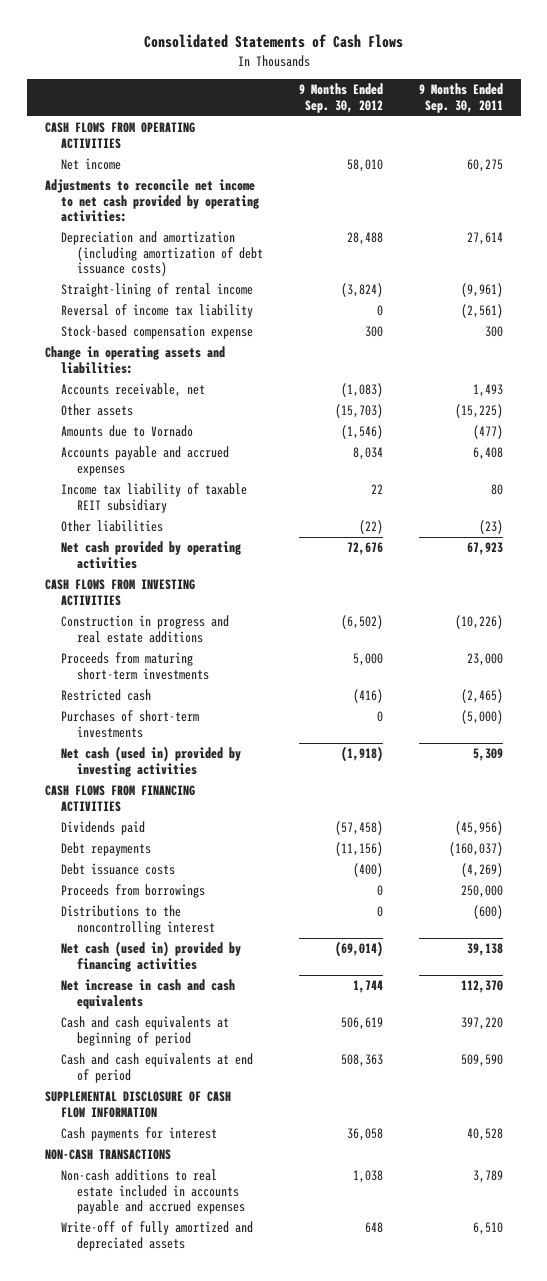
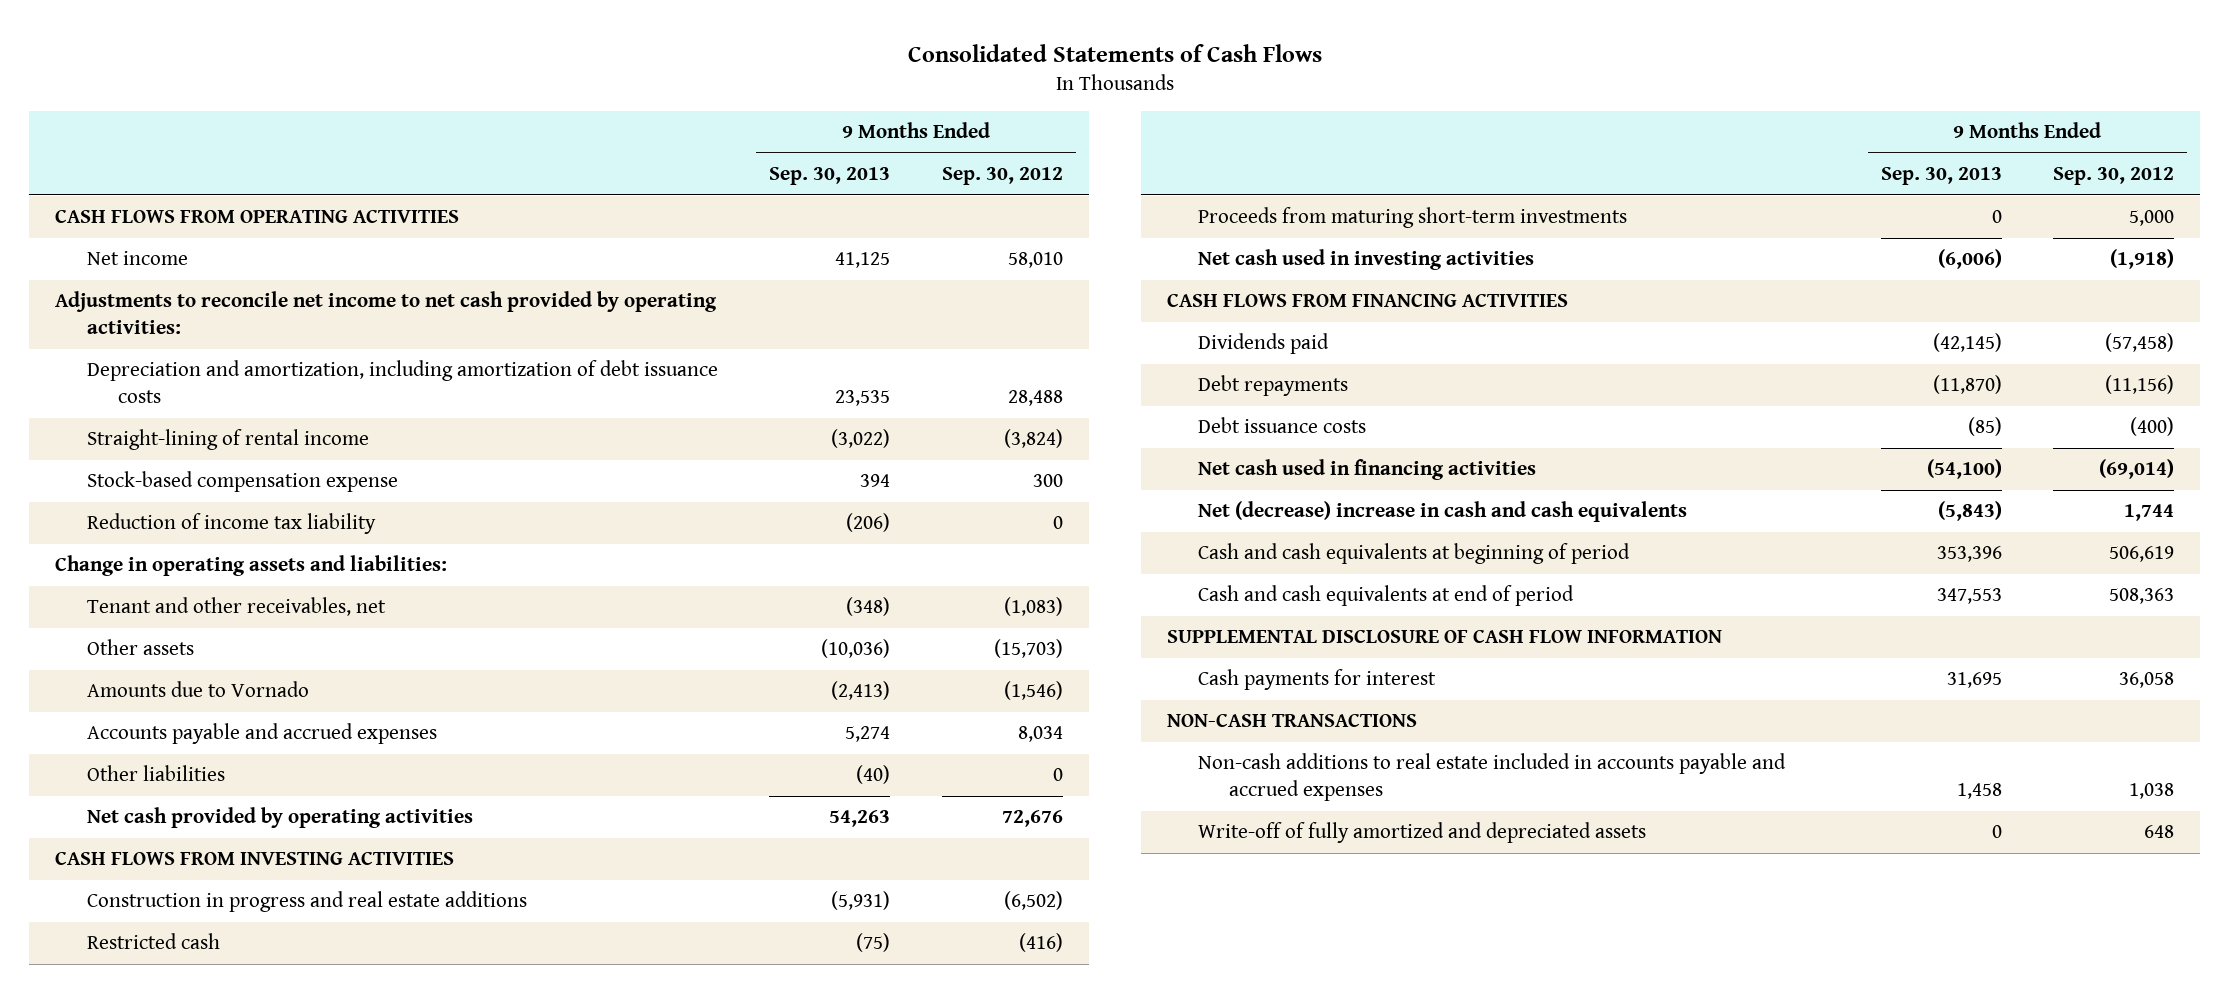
- | 9 Months Ended Sep. 30, 2012 | 9 Months Ended Sep. 30, 2011
+ | 9 Months Ended Sep. 30, 2013 | 9 Months Ended Sep. 30, 2012
- Depreciation and amortization (including amortization of debt issuance costs) | 28,488 | 27,614
+ Depreciation and amortization, including amortization of debt issuance costs | 23,535 | 28,488
- Reversal of income tax liability | 0 | (2,561)
+ Reduction of income tax liability | (206) | 0
- Accounts receivable, net | (1,083) | 1,493
+ Tenant and other receivables, net | (348) | (1,083)
- Income tax liability of taxable REIT subsidiary | 22 | 80
- Other liabilities | (22) | (23)
+ Other liabilities | (40) | 0
- Purchases of short-term investments | 0 | (5,000)
- Net cash (used in) provided by investing activities | (1,918) | 5,309
moved down: Proceeds from maturing short-term investments | 0 | 5,000
+ Net cash used in investing activities | (6,006) | (1,918)
- Proceeds from borrowings | 0 | 250,000
- Distributions to the noncontrolling interest | 0 | (600)
- Net cash (used in) provided by financing activities | (69,014) | 39,138
- Net increase in cash and cash equivalents | 1,744 | 112,370
+ Net cash used in financing activities | (54,100) | (69,014)
+ Net (decrease) increase in cash and cash equivalents | (5,843) | 1,744

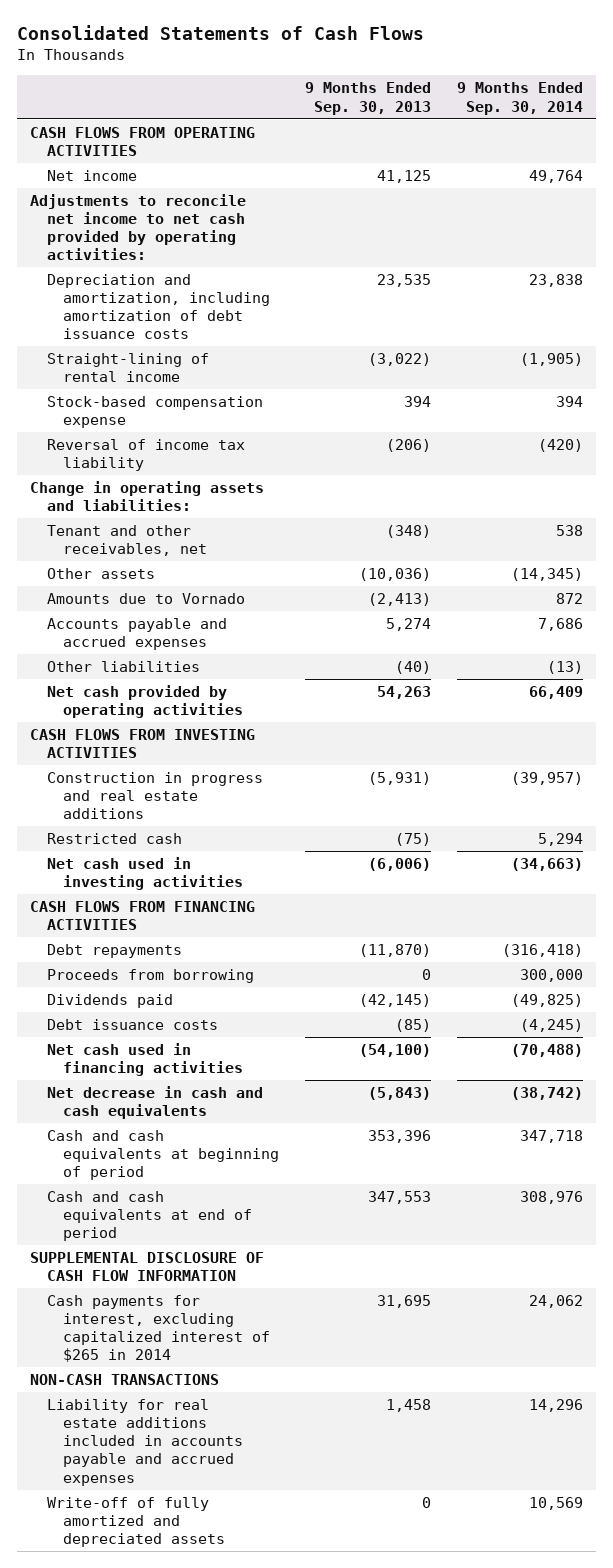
- | 9 Months Ended Sep. 30, 2013 | 9 Months Ended Sep. 30, 2012
+ | 9 Months Ended Sep. 30, 2013 | 9 Months Ended Sep. 30, 2014
- Reduction of income tax liability | (206) | 0
+ Reversal of income tax liability | (206) | (420)
- Proceeds from maturing short-term investments | 0 | 5,000
+ Proceeds from borrowing | 0 | 300,000
moved down: Dividends paid | (42,145) | (49,825)
- Net (decrease) increase in cash and cash equivalents | (5,843) | 1,744
+ Net decrease in cash and cash equivalents | (5,843) | (38,742)
- Cash payments for interest | 31,695 | 36,058
+ Cash payments for interest, excluding capitalized interest of $265 in 2014 | 31,695 | 24,062
- Non-cash additions to real estate included in accounts payable and accrued expenses | 1,458 | 1,038
+ Liability for real estate additions included in accounts payable and accrued expenses | 1,458 | 14,296

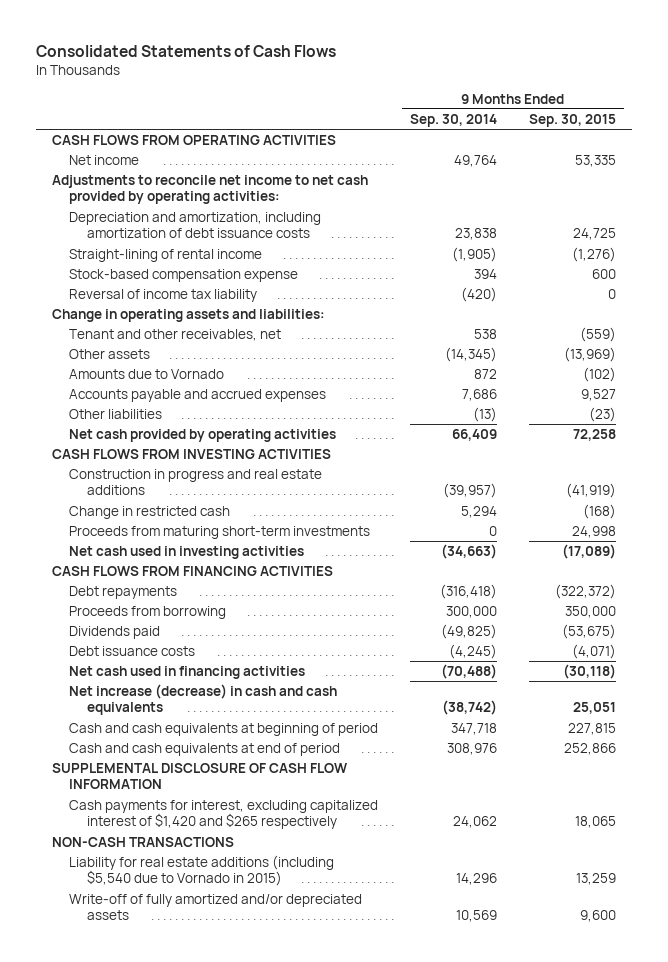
- | 9 Months Ended Sep. 30, 2013 | 9 Months Ended Sep. 30, 2014
+ | 9 Months Ended Sep. 30, 2014 | 9 Months Ended Sep. 30, 2015
- Restricted cash | (75) | 5,294
+ Change in restricted cash | 5,294 | (168)
+ Proceeds from maturing short-term investments | 0 | 24,998
- Net decrease in cash and cash equivalents | (5,843) | (38,742)
+ Net increase (decrease) in cash and cash equivalents | (38,742) | 25,051
- Cash payments for interest, excluding capitalized interest of $265 in 2014 | 31,695 | 24,062
+ Cash payments for interest, excluding capitalized interest of $1,420 and $265 respectively | 24,062 | 18,065
- Liability for real estate additions included in accounts payable and accrued expenses | 1,458 | 14,296
- Write-off of fully amortized and depreciated assets | 0 | 10,569
+ Liability for real estate additions (including $5,540 due to Vornado in 2015) | 14,296 | 13,259
+ Write-off of fully amortized and/or depreciated assets | 10,569 | 9,600

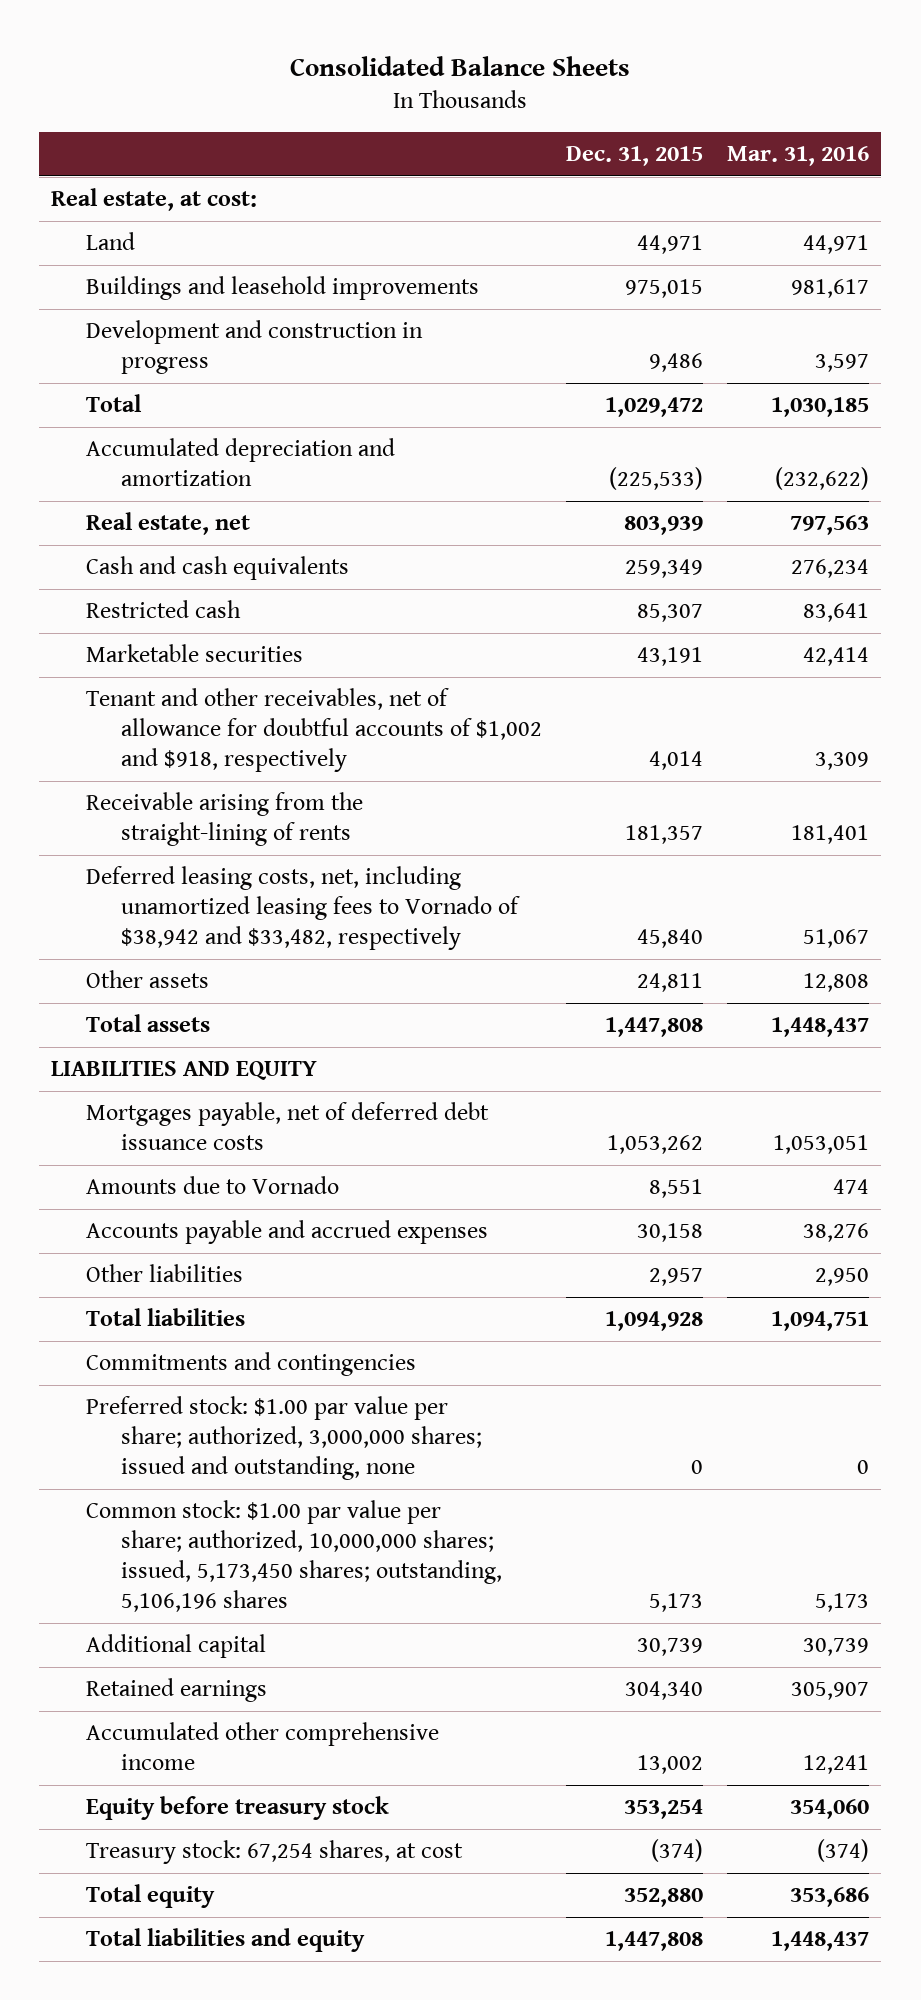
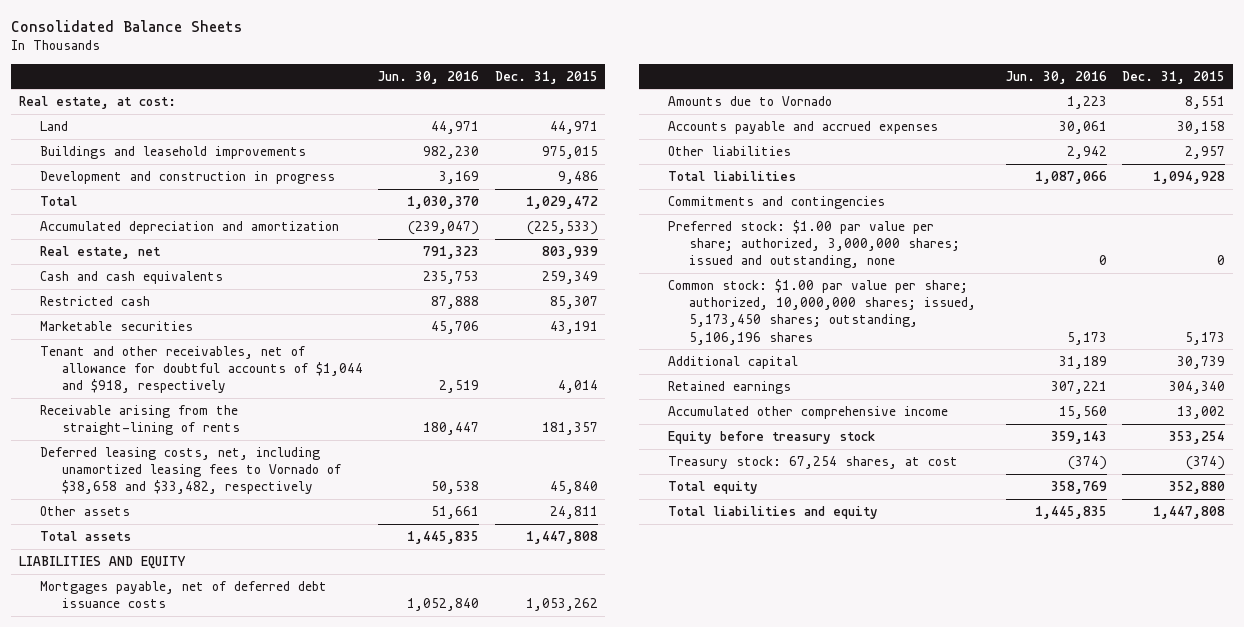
- | Dec. 31, 2015 | Mar. 31, 2016
+ | Jun. 30, 2016 | Dec. 31, 2015
- Tenant and other receivables, net of allowance for doubtful accounts of $1,002 and $918, respectively | 4,014 | 3,309
+ Tenant and other receivables, net of allowance for doubtful accounts of $1,044 and $918, respectively | 2,519 | 4,014
- Deferred leasing costs, net, including unamortized leasing fees to Vornado of $38,942 and $33,482, respectively | 45,840 | 51,067
+ Deferred leasing costs, net, including unamortized leasing fees to Vornado of $38,658 and $33,482, respectively | 50,538 | 45,840

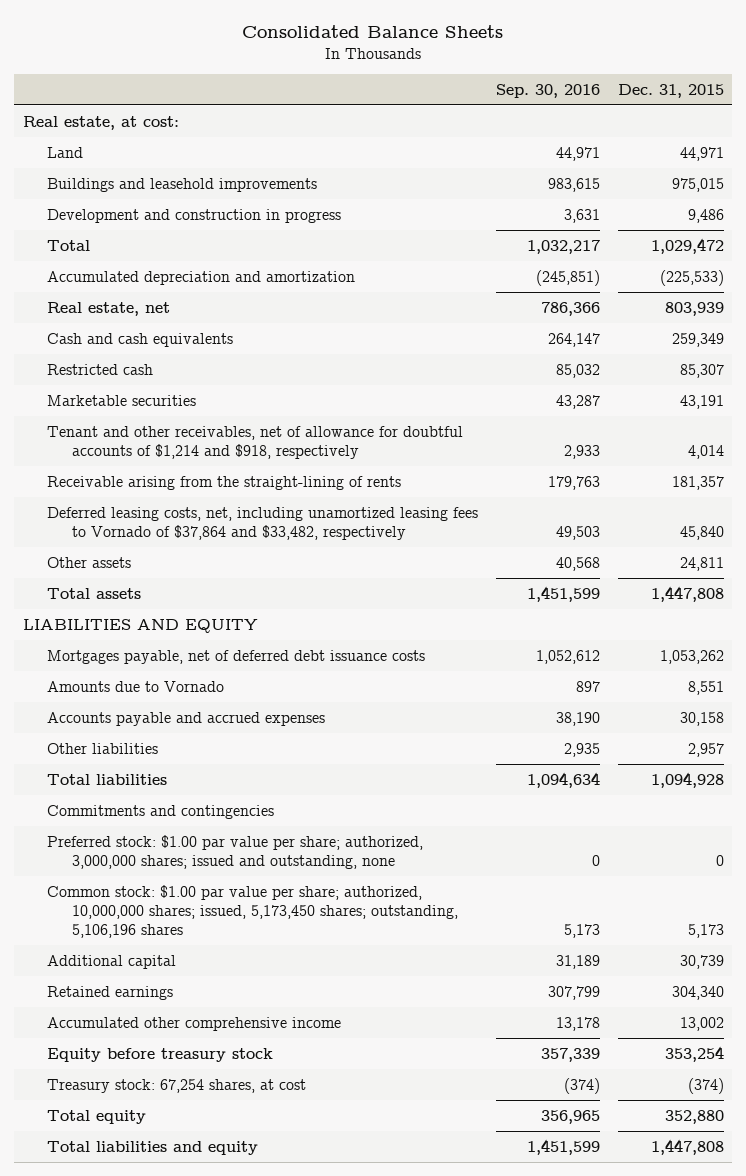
- | Jun. 30, 2016 | Dec. 31, 2015
+ | Sep. 30, 2016 | Dec. 31, 2015
- Tenant and other receivables, net of allowance for doubtful accounts of $1,044 and $918, respectively | 2,519 | 4,014
+ Tenant and other receivables, net of allowance for doubtful accounts of $1,214 and $918, respectively | 2,933 | 4,014
- Deferred leasing costs, net, including unamortized leasing fees to Vornado of $38,658 and $33,482, respectively | 50,538 | 45,840
+ Deferred leasing costs, net, including unamortized leasing fees to Vornado of $37,864 and $33,482, respectively | 49,503 | 45,840

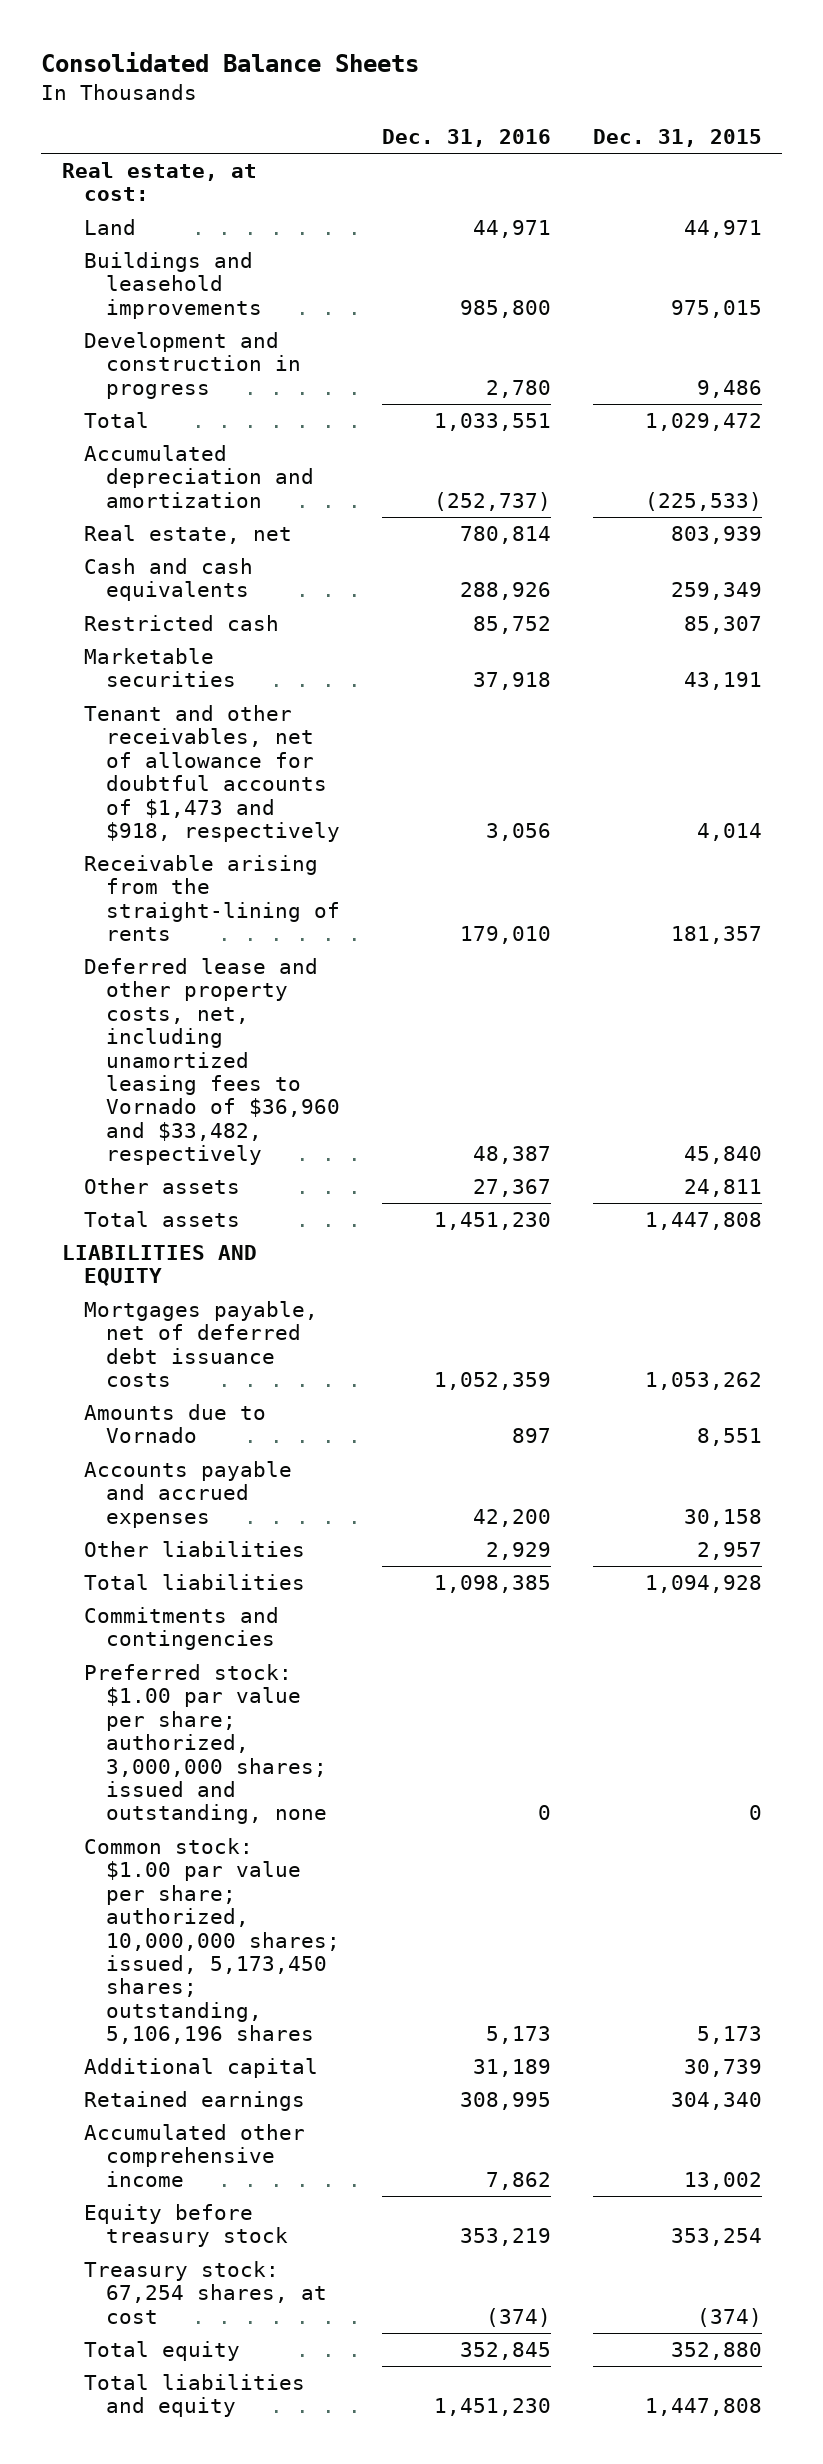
- | Sep. 30, 2016 | Dec. 31, 2015
+ | Dec. 31, 2016 | Dec. 31, 2015
- Tenant and other receivables, net of allowance for doubtful accounts of $1,214 and $918, respectively | 2,933 | 4,014
+ Tenant and other receivables, net of allowance for doubtful accounts of $1,473 and $918, respectively | 3,056 | 4,014
- Deferred leasing costs, net, including unamortized leasing fees to Vornado of $37,864 and $33,482, respectively | 49,503 | 45,840
+ Deferred lease and other property costs, net, including unamortized leasing fees to Vornado of $36,960 and $33,482, respectively | 48,387 | 45,840

